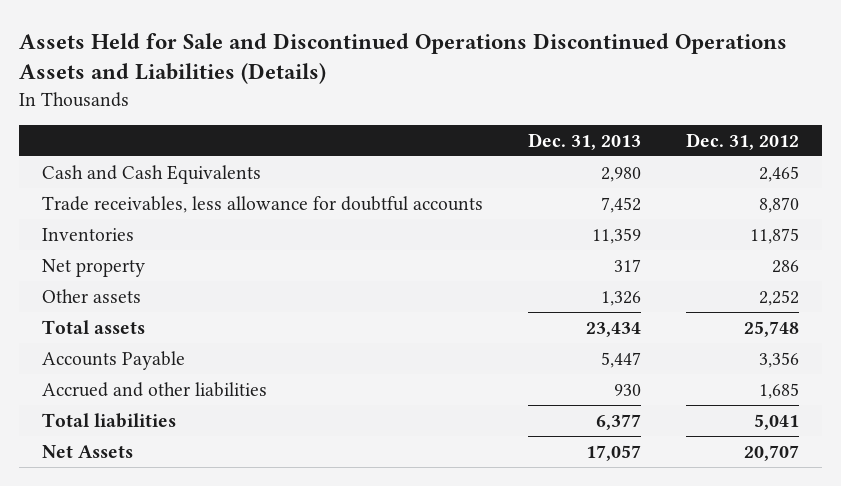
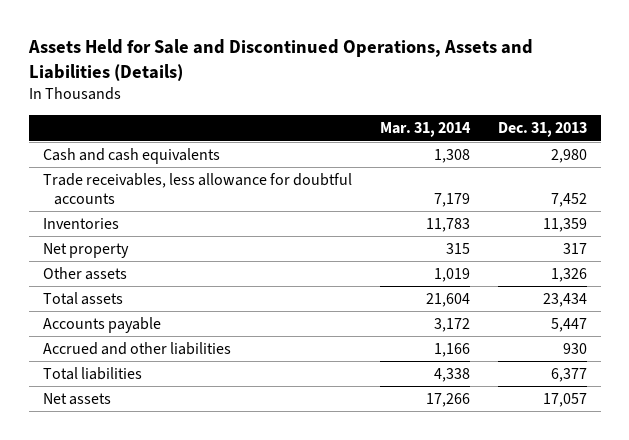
- Assets Held for Sale and Discontinued Operations Discontinued Operations Assets and Liabilities (Details)
+ Assets Held for Sale and Discontinued Operations, Assets and Liabilities (Details)
- | Dec. 31, 2013 | Dec. 31, 2012
+ | Mar. 31, 2014 | Dec. 31, 2013
- Cash and Cash Equivalents | 2,980 | 2,465
+ Cash and cash equivalents | 1,308 | 2,980
- Accounts Payable | 5,447 | 3,356
+ Accounts payable | 3,172 | 5,447
- Net Assets | 17,057 | 20,707
+ Net assets | 17,266 | 17,057

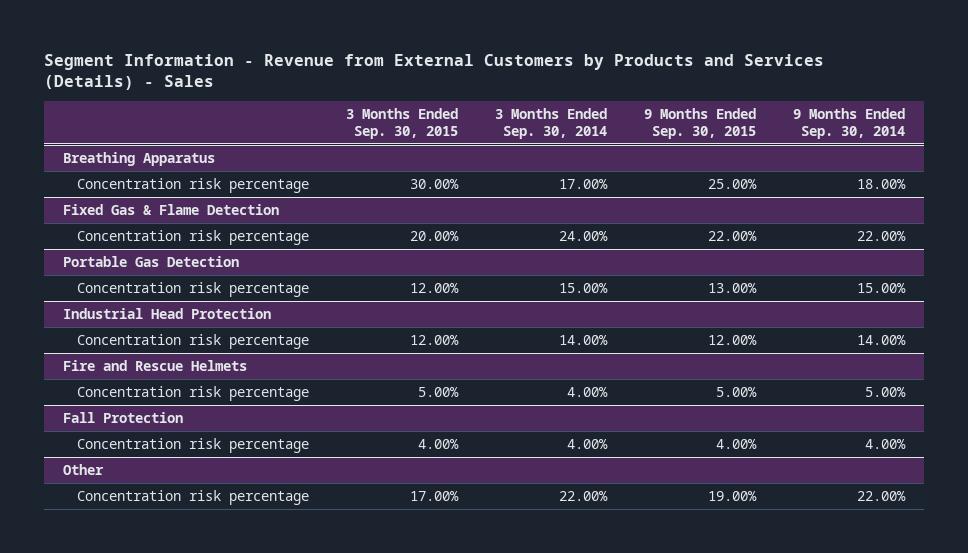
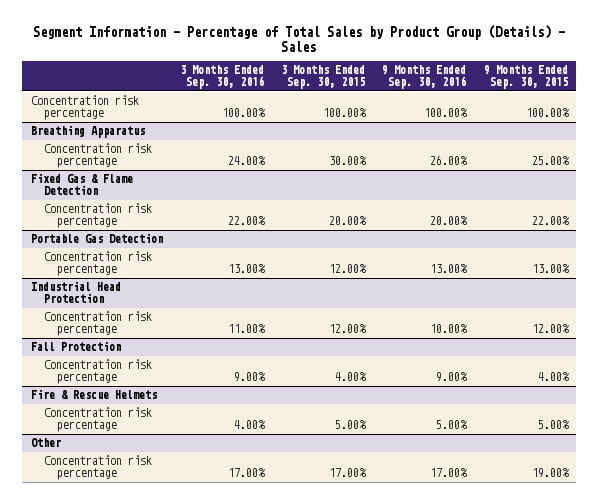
- Segment Information - Revenue from External Customers by Products and Services (Details) - Sales
+ Segment Information - Percentage of Total Sales by Product Group (Details) - Sales
- | 3 Months Ended Sep. 30, 2015 | 3 Months Ended Sep. 30, 2014 | 9 Months Ended Sep. 30, 2015 | 9 Months Ended Sep. 30, 2014
+ | 3 Months Ended Sep. 30, 2016 | 3 Months Ended Sep. 30, 2015 | 9 Months Ended Sep. 30, 2016 | 9 Months Ended Sep. 30, 2015
+ Concentration risk percentage | 100.00% | 100.00% | 100.00% | 100.00%
- Fire and Rescue Helmets
- Concentration risk percentage | 5.00% | 4.00% | 5.00% | 5.00%
+ Fire & Rescue Helmets
+ Concentration risk percentage | 4.00% | 5.00% | 5.00% | 5.00%

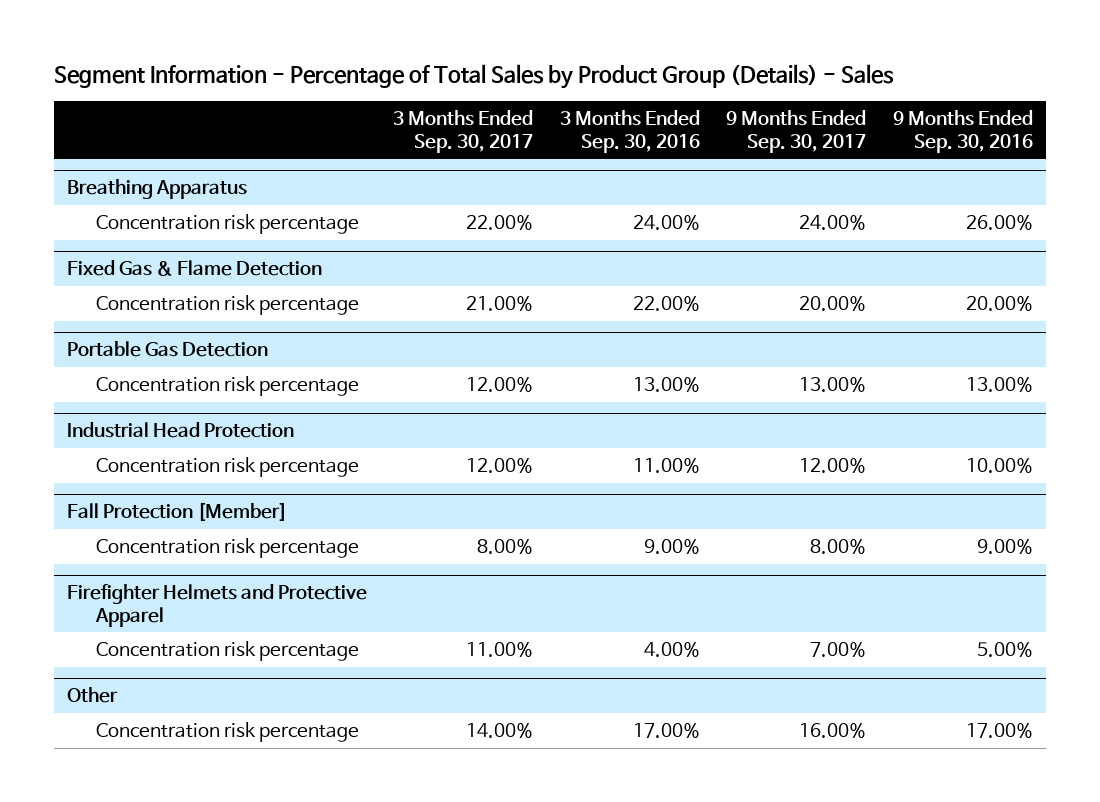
- | 3 Months Ended Sep. 30, 2016 | 3 Months Ended Sep. 30, 2015 | 9 Months Ended Sep. 30, 2016 | 9 Months Ended Sep. 30, 2015
+ | 3 Months Ended Sep. 30, 2017 | 3 Months Ended Sep. 30, 2016 | 9 Months Ended Sep. 30, 2017 | 9 Months Ended Sep. 30, 2016
- Concentration risk percentage | 100.00% | 100.00% | 100.00% | 100.00%
- Fall Protection
+ Fall Protection [Member]
- Fire & Rescue Helmets
+ Firefighter Helmets and Protective Apparel

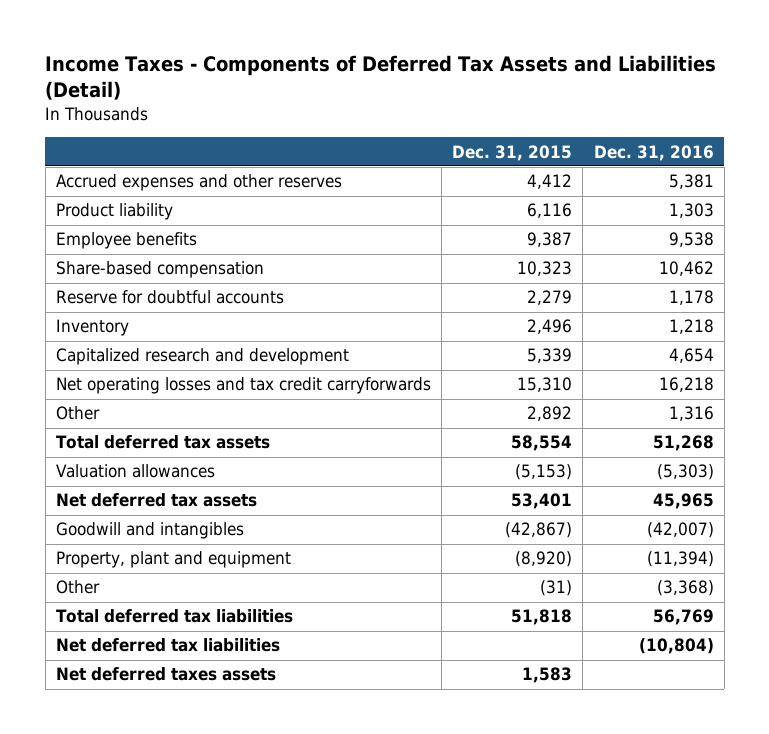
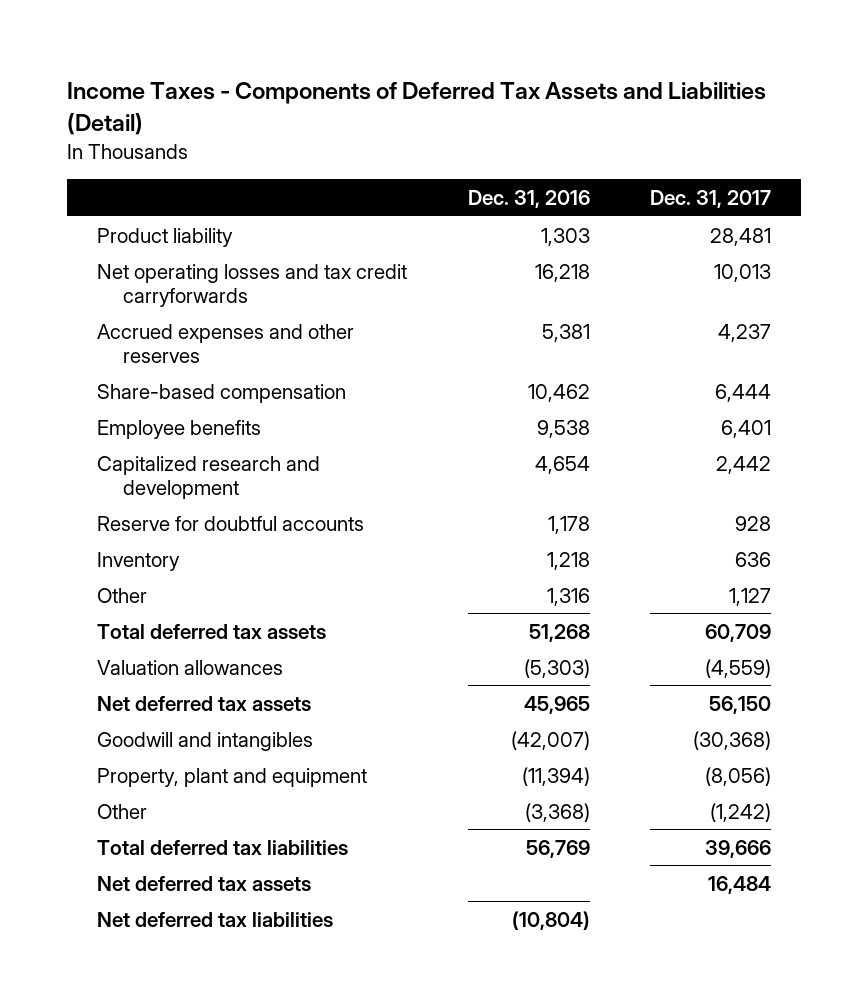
- | Dec. 31, 2015 | Dec. 31, 2016
+ | Dec. 31, 2016 | Dec. 31, 2017
moved up: Net operating losses and tax credit carryforwards | 16,218 | 10,013
moved down: Accrued expenses and other reserves | 5,381 | 4,237
moved down: Employee benefits | 9,538 | 6,401
moved up: Capitalized research and development | 4,654 | 2,442
+ Net deferred tax assets | | 16,484
- Net deferred taxes assets | 1,583 |

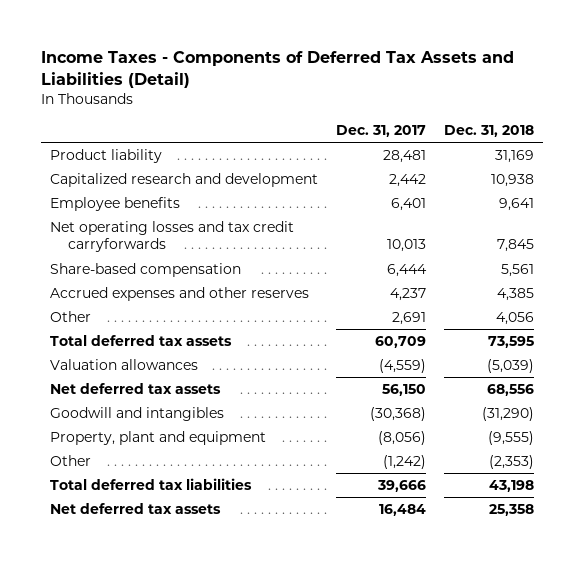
- | Dec. 31, 2016 | Dec. 31, 2017
+ | Dec. 31, 2017 | Dec. 31, 2018
moved up: Capitalized research and development | 2,442 | 10,938
moved up: Employee benefits | 6,401 | 9,641
- Reserve for doubtful accounts | 1,178 | 928
- Inventory | 1,218 | 636
- Other | 1,316 | 1,127
moved down: Accrued expenses and other reserves | 4,237 | 4,385
+ Other | 2,691 | 4,056
- Net deferred tax liabilities | (10,804) |

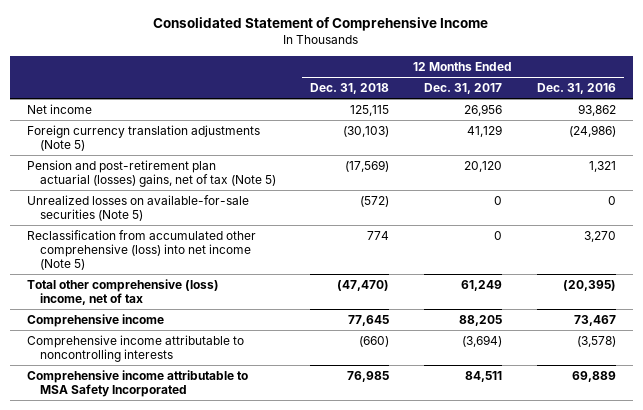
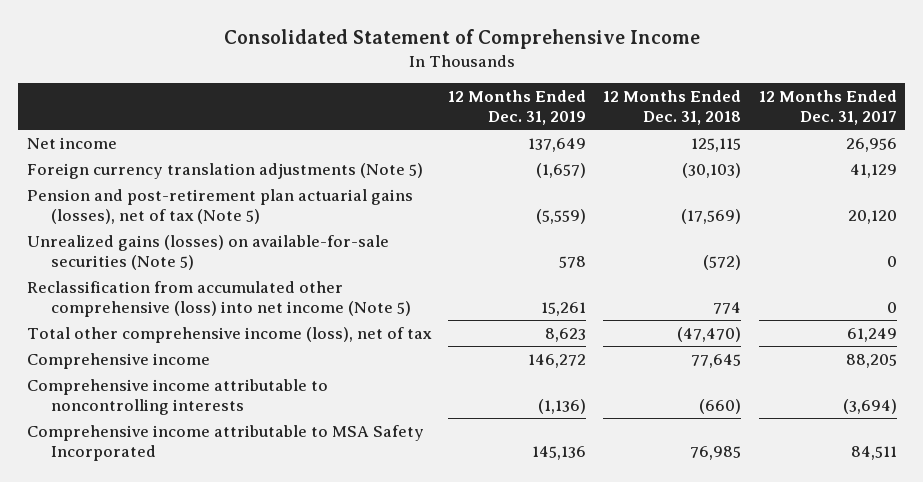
- | 12 Months Ended Dec. 31, 2018 | 12 Months Ended Dec. 31, 2017 | 12 Months Ended Dec. 31, 2016
+ | 12 Months Ended Dec. 31, 2019 | 12 Months Ended Dec. 31, 2018 | 12 Months Ended Dec. 31, 2017
- Pension and post-retirement plan actuarial (losses) gains, net of tax (Note 5) | (17,569) | 20,120 | 1,321
- Unrealized losses on available-for-sale securities (Note 5) | (572) | 0 | 0
+ Pension and post-retirement plan actuarial gains (losses), net of tax (Note 5) | (5,559) | (17,569) | 20,120
+ Unrealized gains (losses) on available-for-sale securities (Note 5) | 578 | (572) | 0
- Total other comprehensive (loss) income, net of tax | (47,470) | 61,249 | (20,395)
+ Total other comprehensive income (loss), net of tax | 8,623 | (47,470) | 61,249

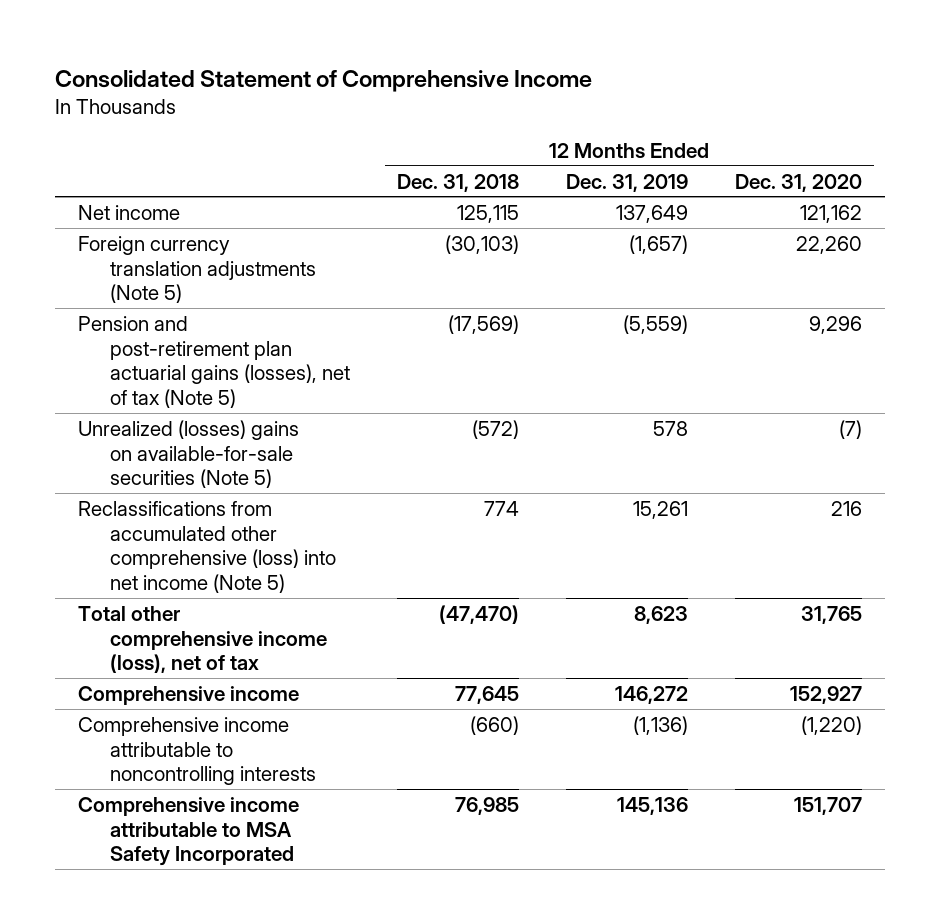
- | 12 Months Ended Dec. 31, 2019 | 12 Months Ended Dec. 31, 2018 | 12 Months Ended Dec. 31, 2017
+ | 12 Months Ended Dec. 31, 2018 | 12 Months Ended Dec. 31, 2019 | 12 Months Ended Dec. 31, 2020
- Unrealized gains (losses) on available-for-sale securities (Note 5) | 578 | (572) | 0
- Reclassification from accumulated other comprehensive (loss) into net income (Note 5) | 15,261 | 774 | 0
+ Unrealized (losses) gains on available-for-sale securities (Note 5) | (572) | 578 | (7)
+ Reclassifications from accumulated other comprehensive (loss) into net income (Note 5) | 774 | 15,261 | 216

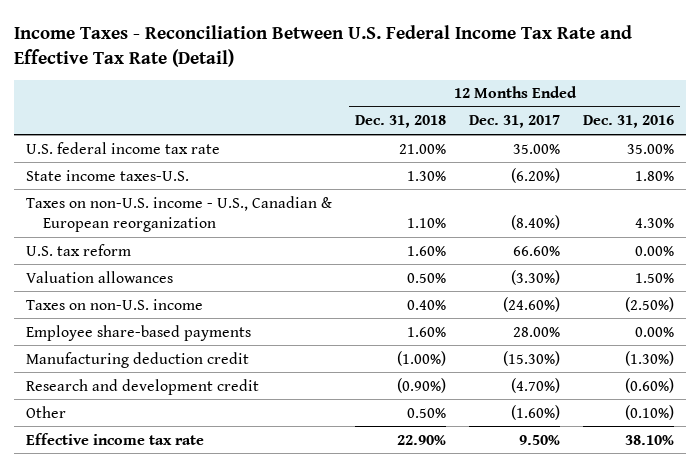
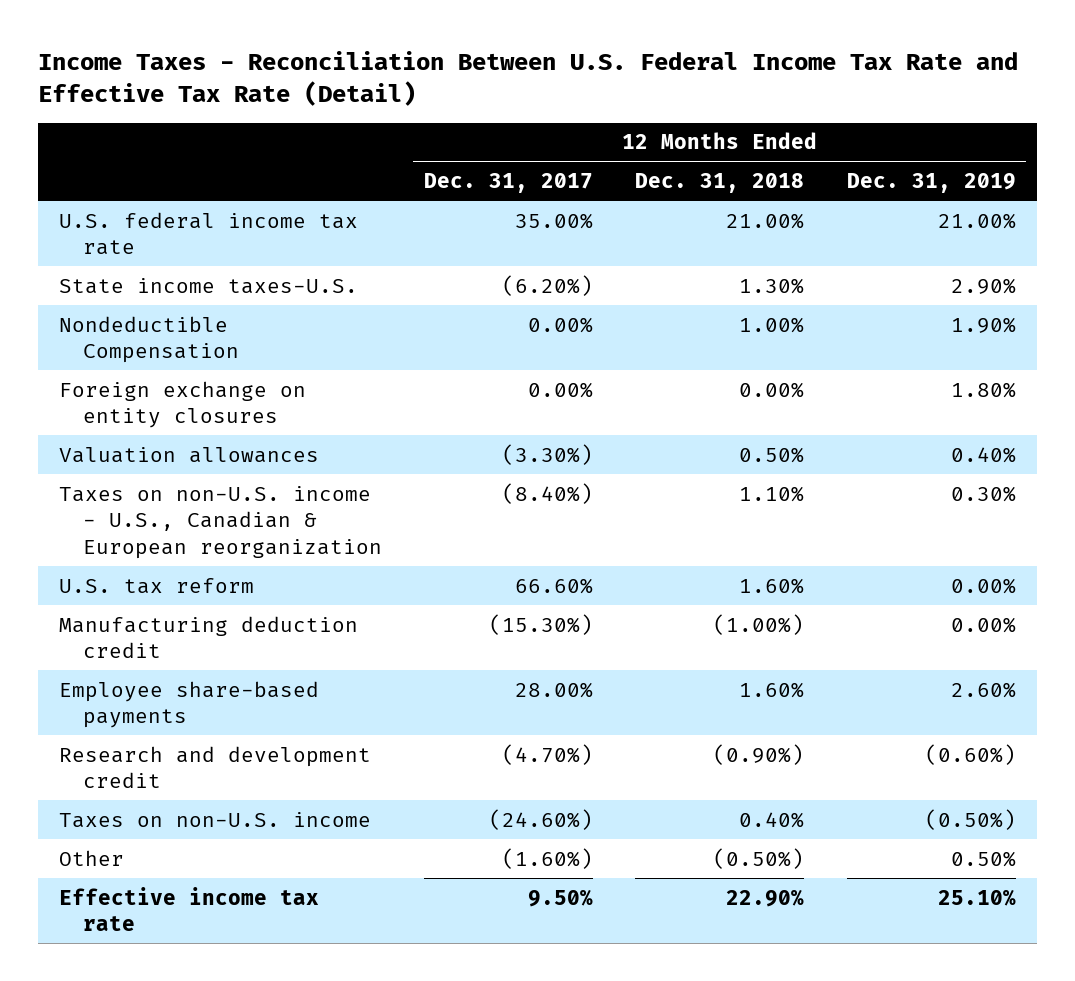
- | 12 Months Ended Dec. 31, 2018 | 12 Months Ended Dec. 31, 2017 | 12 Months Ended Dec. 31, 2016
+ | 12 Months Ended Dec. 31, 2017 | 12 Months Ended Dec. 31, 2018 | 12 Months Ended Dec. 31, 2019
+ Nondeductible Compensation | 0.00% | 1.00% | 1.90%
+ Foreign exchange on entity closures | 0.00% | 0.00% | 1.80%
moved up: Valuation allowances | (3.30%) | 0.50% | 0.40%
moved down: Employee share-based payments | 28.00% | 1.60% | 2.60%
- Other | 0.50% | (1.60%) | (0.10%)
moved down: Taxes on non-U.S. income | (24.60%) | 0.40% | (0.50%)
+ Other | (1.60%) | (0.50%) | 0.50%

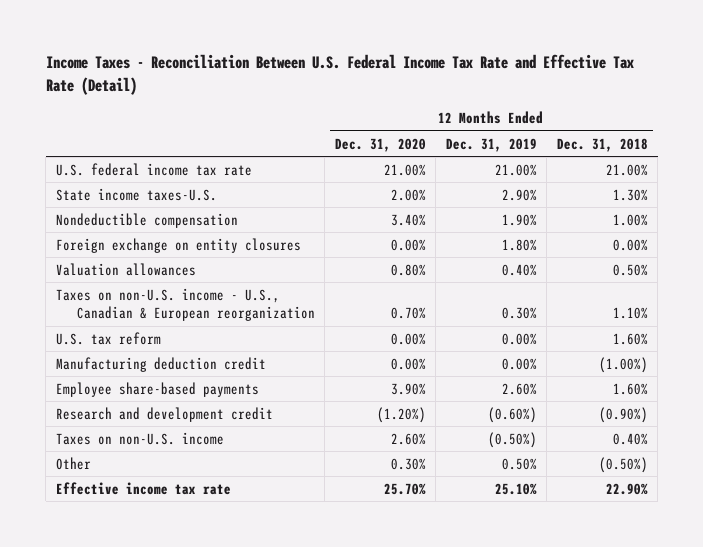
- | 12 Months Ended Dec. 31, 2017 | 12 Months Ended Dec. 31, 2018 | 12 Months Ended Dec. 31, 2019
+ | 12 Months Ended Dec. 31, 2020 | 12 Months Ended Dec. 31, 2019 | 12 Months Ended Dec. 31, 2018
- Nondeductible Compensation | 0.00% | 1.00% | 1.90%
+ Nondeductible compensation | 3.40% | 1.90% | 1.00%

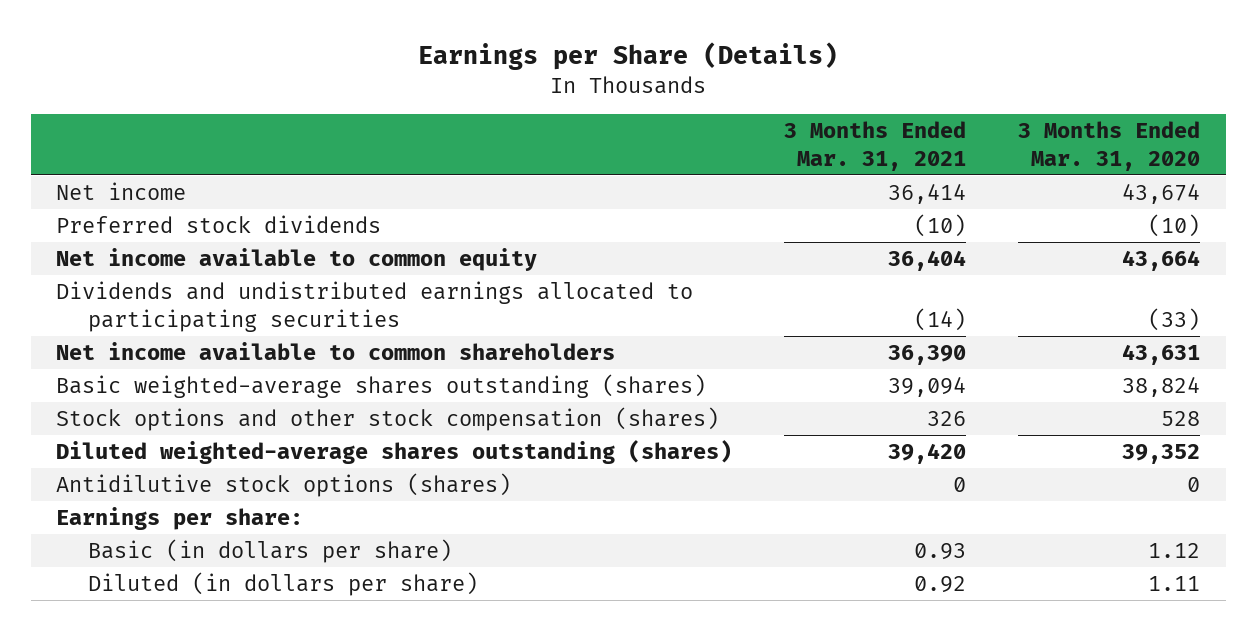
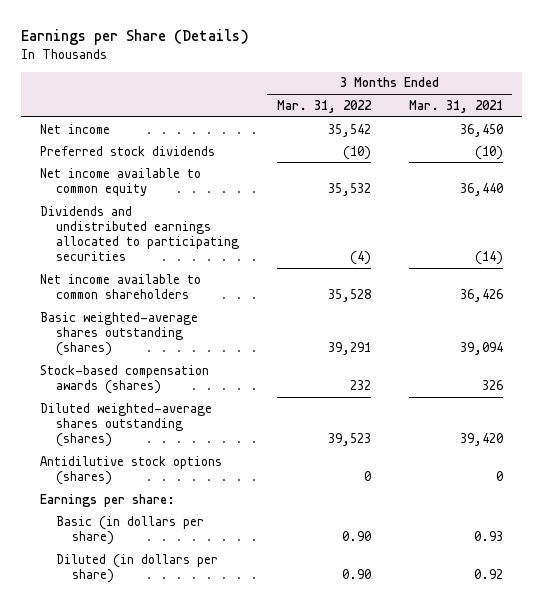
- | 3 Months Ended Mar. 31, 2021 | 3 Months Ended Mar. 31, 2020
+ | 3 Months Ended Mar. 31, 2022 | 3 Months Ended Mar. 31, 2021
- Net income | 36,414 | 43,674
+ Net income | 35,542 | 36,450
- Net income available to common equity | 36,404 | 43,664
+ Net income available to common equity | 35,532 | 36,440
- Net income available to common shareholders | 36,390 | 43,631
+ Net income available to common shareholders | 35,528 | 36,426
- Stock options and other stock compensation (shares) | 326 | 528
+ Stock-based compensation awards (shares) | 232 | 326

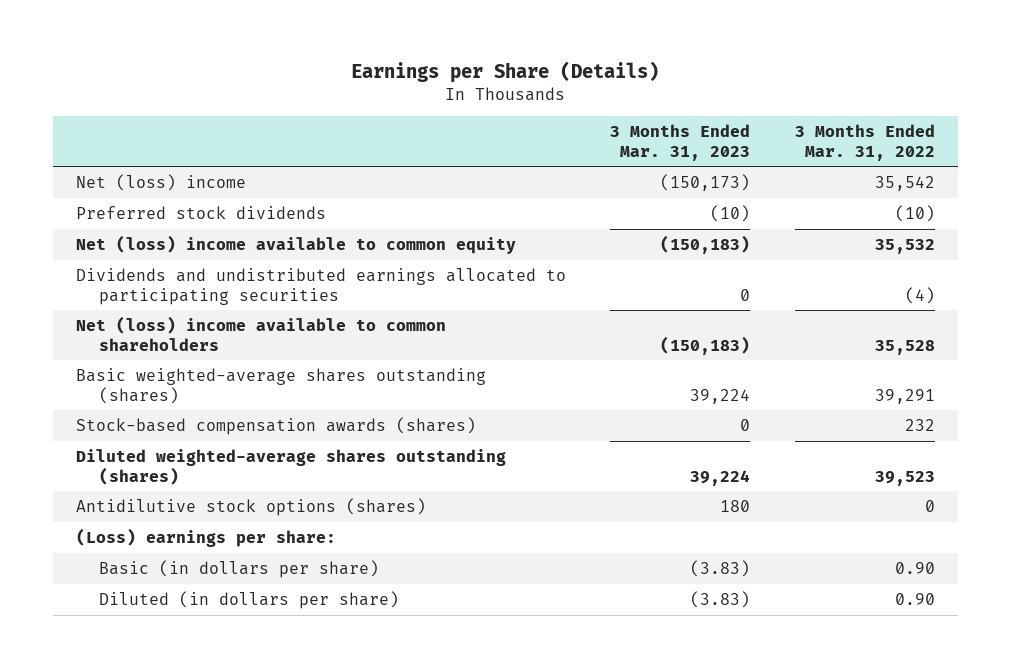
- | 3 Months Ended Mar. 31, 2022 | 3 Months Ended Mar. 31, 2021
+ | 3 Months Ended Mar. 31, 2023 | 3 Months Ended Mar. 31, 2022
- Net income | 35,542 | 36,450
+ Net (loss) income | (150,173) | 35,542
- Net income available to common equity | 35,532 | 36,440
+ Net (loss) income available to common equity | (150,183) | 35,532
- Net income available to common shareholders | 35,528 | 36,426
+ Net (loss) income available to common shareholders | (150,183) | 35,528
- Earnings per share:
+ (Loss) earnings per share:

